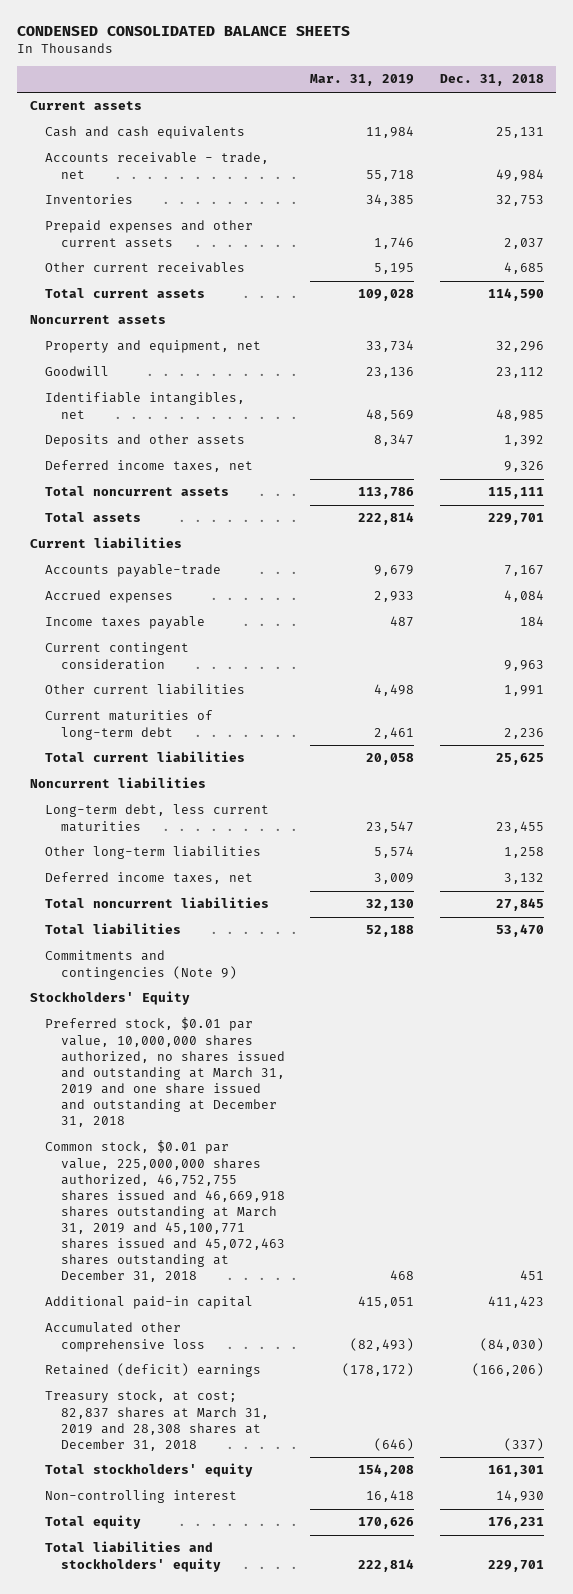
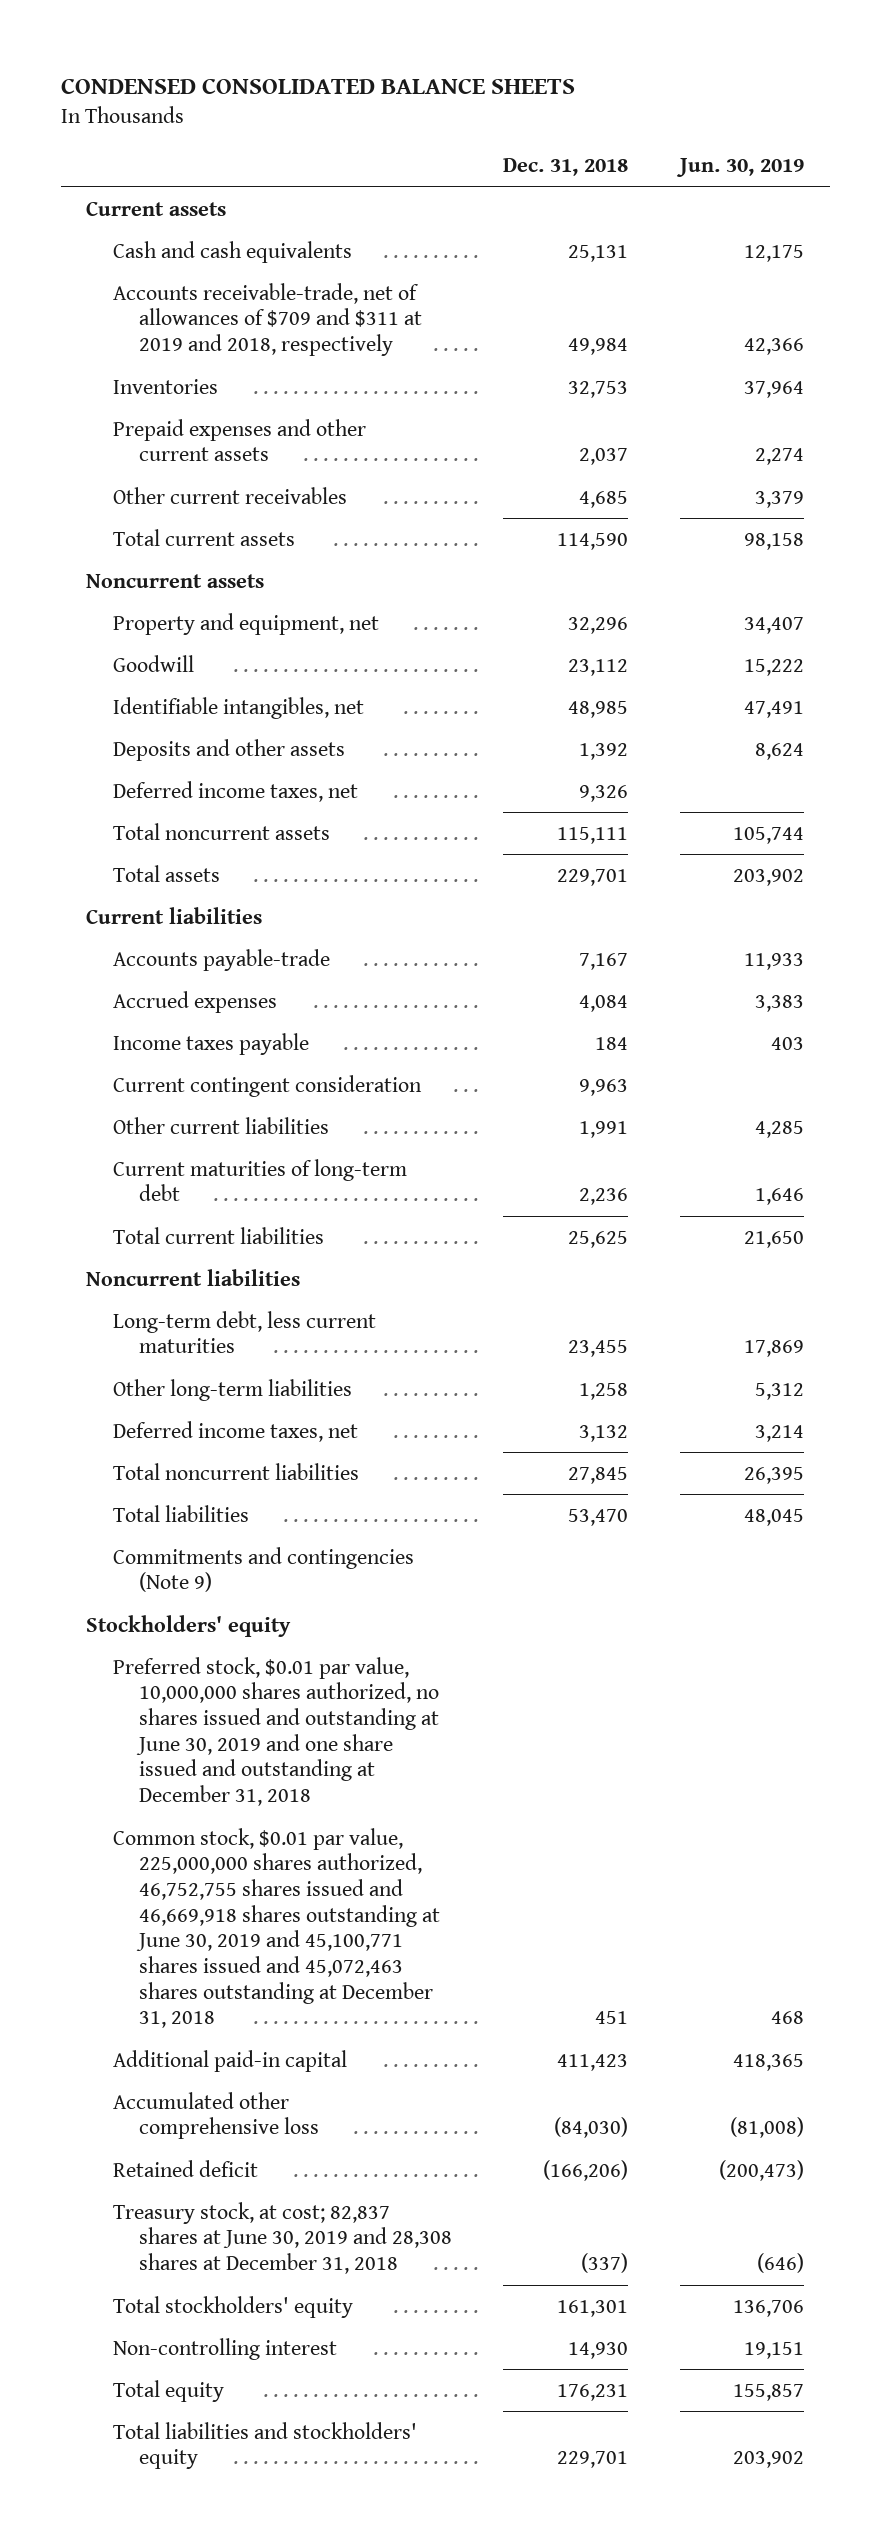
- | Mar. 31, 2019 | Dec. 31, 2018
+ | Dec. 31, 2018 | Jun. 30, 2019
- Accounts receivable - trade, net | 55,718 | 49,984
+ Accounts receivable-trade, net of allowances of $709 and $311 at 2019 and 2018, respectively | 49,984 | 42,366
- Stockholders' Equity
- Preferred stock, $0.01 par value, 10,000,000 shares authorized, no shares issued and outstanding at March 31, 2019 and one share issued and outstanding at December 31, 2018
- Common stock, $0.01 par value, 225,000,000 shares authorized, 46,752,755 shares issued and 46,669,918 shares outstanding at March 31, 2019 and 45,100,771 shares issued and 45,072,463 shares outstanding at December 31, 2018 | 468 | 451
+ Stockholders' equity
+ Preferred stock, $0.01 par value, 10,000,000 shares authorized, no shares issued and outstanding at June 30, 2019 and one share issued and outstanding at December 31, 2018
+ Common stock, $0.01 par value, 225,000,000 shares authorized, 46,752,755 shares issued and 46,669,918 shares outstanding at June 30, 2019 and 45,100,771 shares issued and 45,072,463 shares outstanding at December 31, 2018 | 451 | 468
- Retained (deficit) earnings | (178,172) | (166,206)
- Treasury stock, at cost; 82,837 shares at March 31, 2019 and 28,308 shares at December 31, 2018 | (646) | (337)
+ Retained deficit | (166,206) | (200,473)
+ Treasury stock, at cost; 82,837 shares at June 30, 2019 and 28,308 shares at December 31, 2018 | (337) | (646)

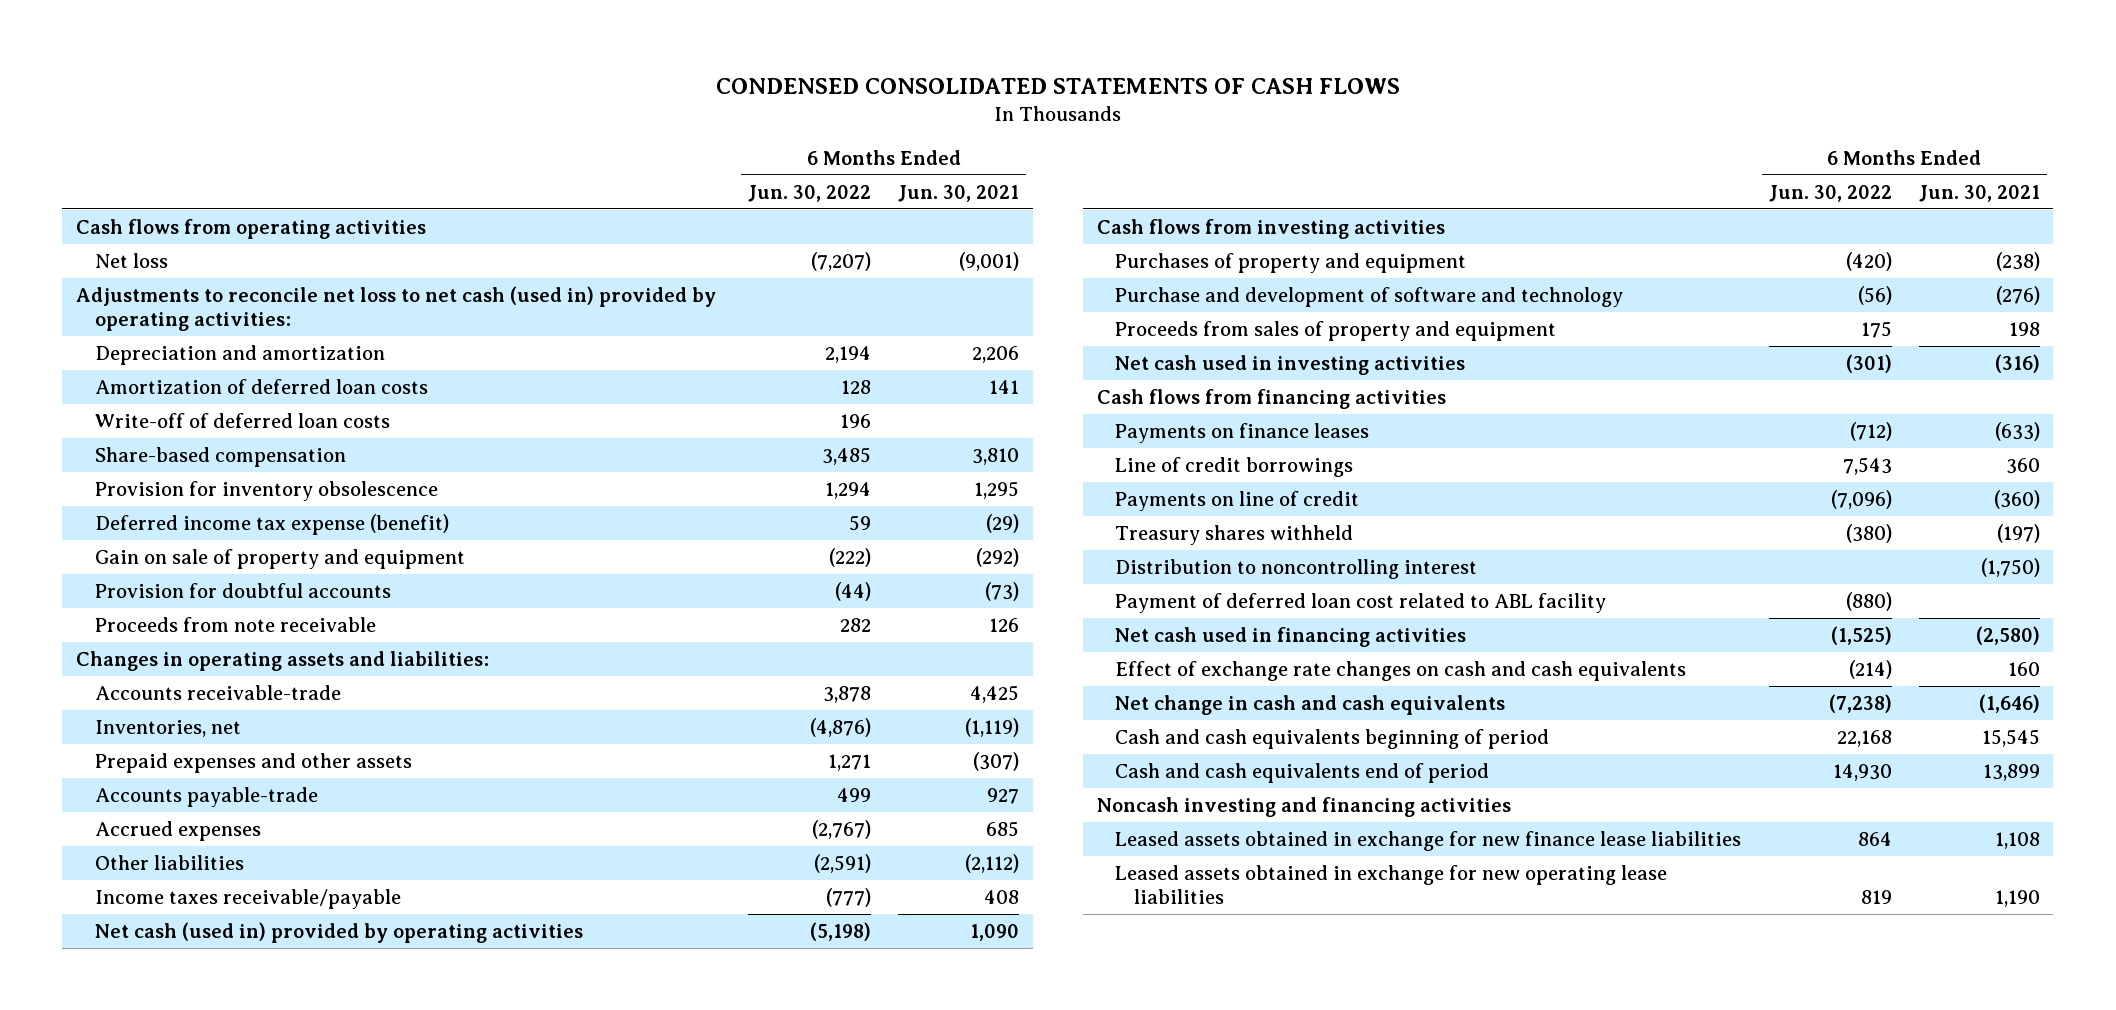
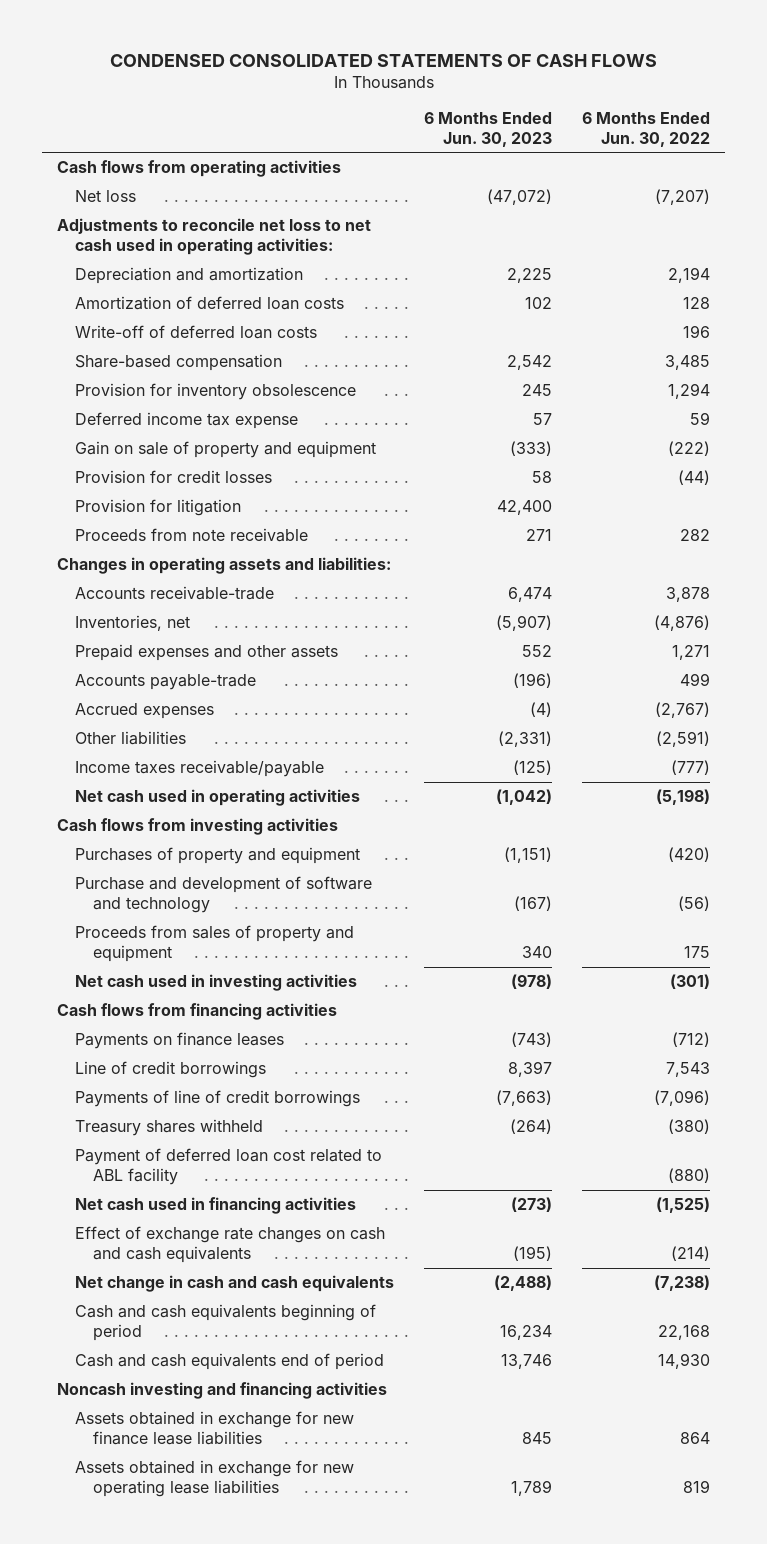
- | 6 Months Ended Jun. 30, 2022 | 6 Months Ended Jun. 30, 2021
+ | 6 Months Ended Jun. 30, 2023 | 6 Months Ended Jun. 30, 2022
- Adjustments to reconcile net loss to net cash (used in) provided by operating activities:
+ Adjustments to reconcile net loss to net cash used in operating activities:
- Deferred income tax expense (benefit) | 59 | (29)
+ Deferred income tax expense | 57 | 59
- Provision for doubtful accounts | (44) | (73)
+ Provision for credit losses | 58 | (44)
+ Provision for litigation | 42,400 |
- Net cash (used in) provided by operating activities | (5,198) | 1,090
+ Net cash used in operating activities | (1,042) | (5,198)
- Payments on line of credit | (7,096) | (360)
+ Payments of line of credit borrowings | (7,663) | (7,096)
- Distribution to noncontrolling interest | | (1,750)
- Leased assets obtained in exchange for new finance lease liabilities | 864 | 1,108
- Leased assets obtained in exchange for new operating lease liabilities | 819 | 1,190
+ Assets obtained in exchange for new finance lease liabilities | 845 | 864
+ Assets obtained in exchange for new operating lease liabilities | 1,789 | 819

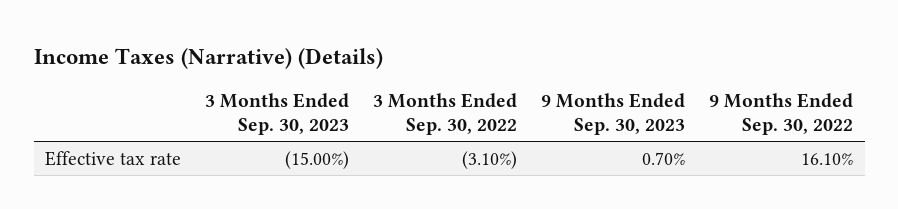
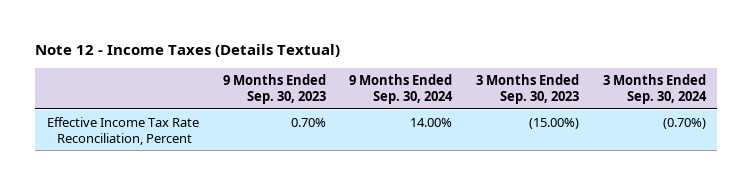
- Income Taxes (Narrative) (Details)
+ Note 12 - Income Taxes (Details Textual)
- | 3 Months Ended Sep. 30, 2023 | 3 Months Ended Sep. 30, 2022 | 9 Months Ended Sep. 30, 2023 | 9 Months Ended Sep. 30, 2022
+ | 9 Months Ended Sep. 30, 2023 | 9 Months Ended Sep. 30, 2024 | 3 Months Ended Sep. 30, 2023 | 3 Months Ended Sep. 30, 2024
- Effective tax rate | (15.00%) | (3.10%) | 0.70% | 16.10%
+ Effective Income Tax Rate Reconciliation, Percent | 0.70% | 14.00% | (15.00%) | (0.70%)

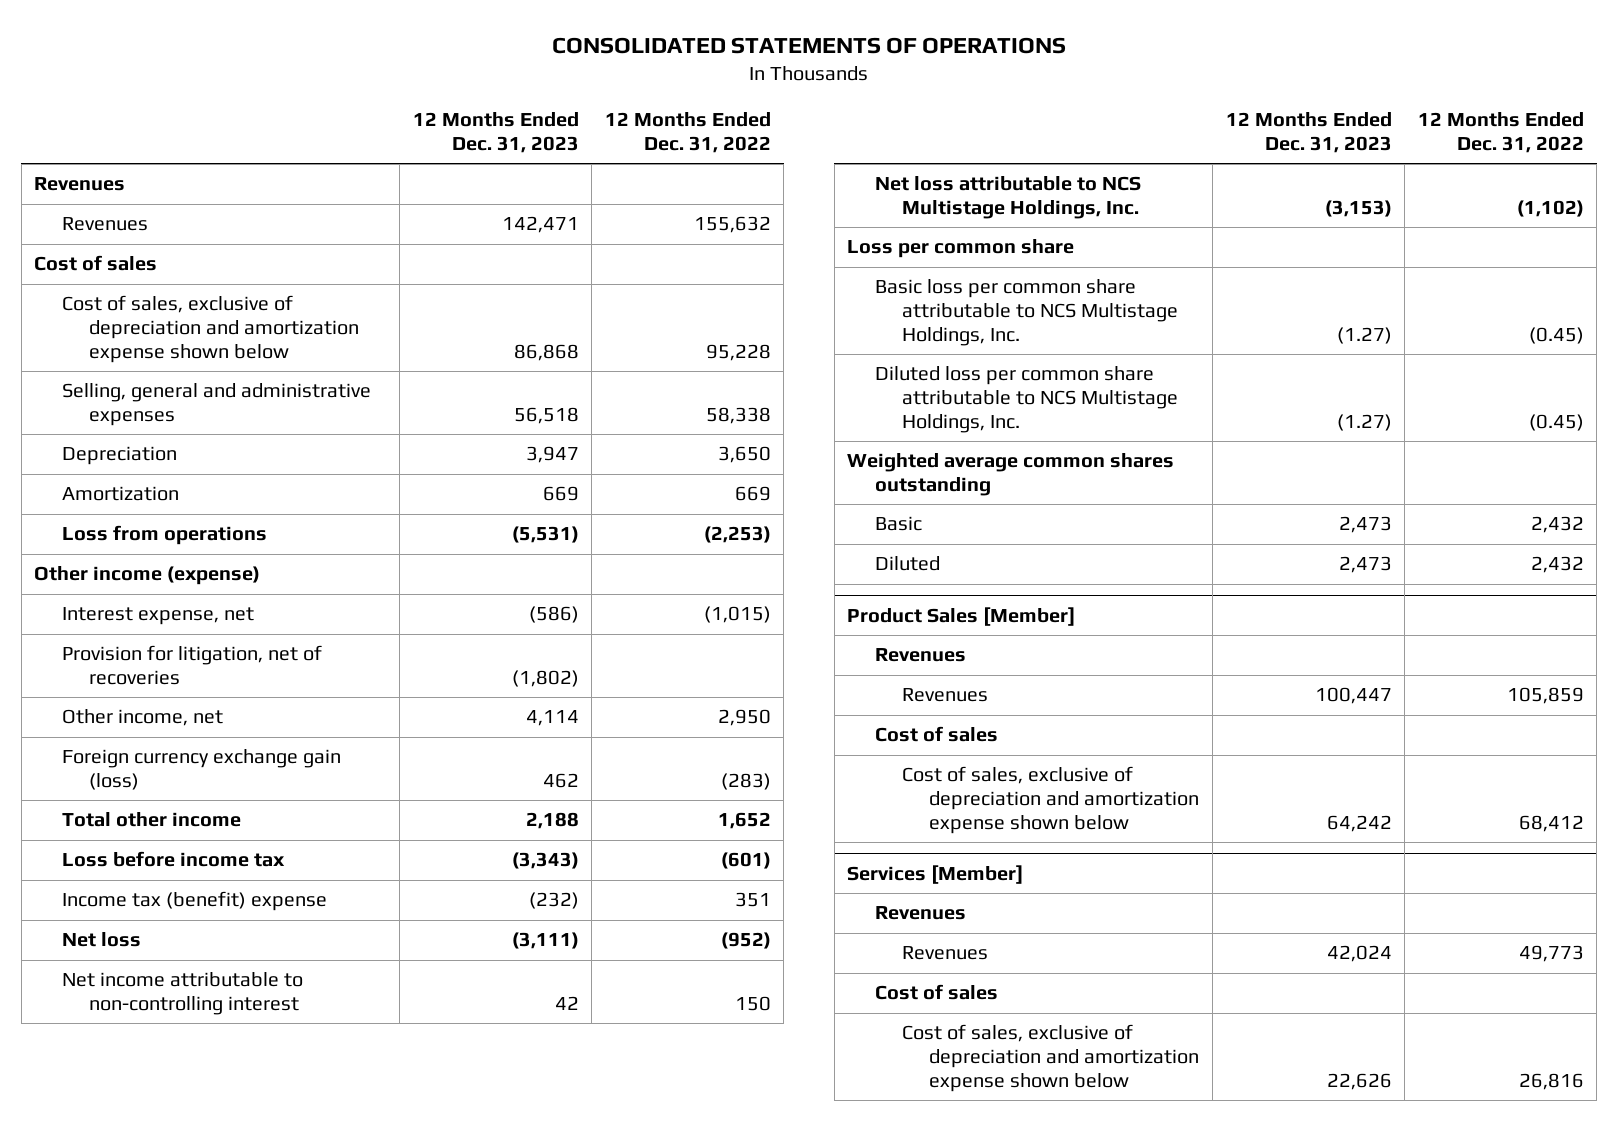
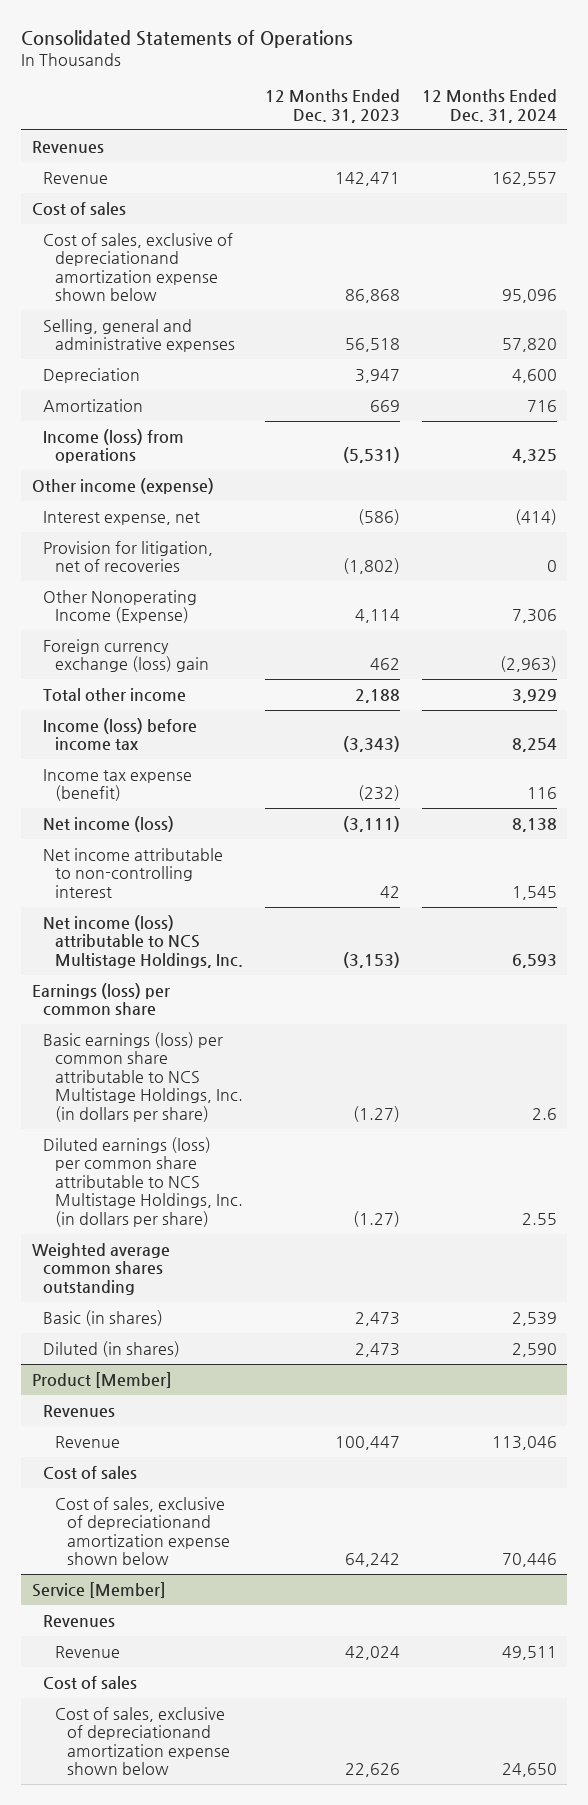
- CONSOLIDATED STATEMENTS OF OPERATIONS
+ Consolidated Statements of Operations
- | 12 Months Ended Dec. 31, 2023 | 12 Months Ended Dec. 31, 2022
+ | 12 Months Ended Dec. 31, 2023 | 12 Months Ended Dec. 31, 2024
- Revenues | 142,471 | 155,632
+ Revenue | 142,471 | 162,557
- Cost of sales, exclusive of depreciation and amortization expense shown below | 86,868 | 95,228
+ Cost of sales, exclusive of depreciationand amortization expense shown below | 86,868 | 95,096
- Loss from operations | (5,531) | (2,253)
+ Income (loss) from operations | (5,531) | 4,325
- Other income, net | 4,114 | 2,950
- Foreign currency exchange gain (loss) | 462 | (283)
+ Other Nonoperating Income (Expense) | 4,114 | 7,306
+ Foreign currency exchange (loss) gain | 462 | (2,963)
- Loss before income tax | (3,343) | (601)
- Income tax (benefit) expense | (232) | 351
- Net loss | (3,111) | (952)
+ Income (loss) before income tax | (3,343) | 8,254
+ Income tax expense (benefit) | (232) | 116
+ Net income (loss) | (3,111) | 8,138
- Net loss attributable to NCS Multistage Holdings, Inc. | (3,153) | (1,102)
- Loss per common share
- Basic loss per common share attributable to NCS Multistage Holdings, Inc. | (1.27) | (0.45)
- Diluted loss per common share attributable to NCS Multistage Holdings, Inc. | (1.27) | (0.45)
+ Net income (loss) attributable to NCS Multistage Holdings, Inc. | (3,153) | 6,593
+ Earnings (loss) per common share
+ Basic earnings (loss) per common share attributable to NCS Multistage Holdings, Inc. (in dollars per share) | (1.27) | 2.6
+ Diluted earnings (loss) per common share attributable to NCS Multistage Holdings, Inc. (in dollars per share) | (1.27) | 2.55
- Basic | 2,473 | 2,432
- Diluted | 2,473 | 2,432
- Product Sales [Member]
+ Basic (in shares) | 2,473 | 2,539
+ Diluted (in shares) | 2,473 | 2,590
+ Product [Member]
- Revenues | 100,447 | 105,859
+ Revenue | 100,447 | 113,046
- Cost of sales, exclusive of depreciation and amortization expense shown below | 64,242 | 68,412
- Services [Member]
+ Cost of sales, exclusive of depreciationand amortization expense shown below | 64,242 | 70,446
+ Service [Member]
- Revenues | 42,024 | 49,773
+ Revenue | 42,024 | 49,511
- Cost of sales, exclusive of depreciation and amortization expense shown below | 22,626 | 26,816
+ Cost of sales, exclusive of depreciationand amortization expense shown below | 22,626 | 24,650

